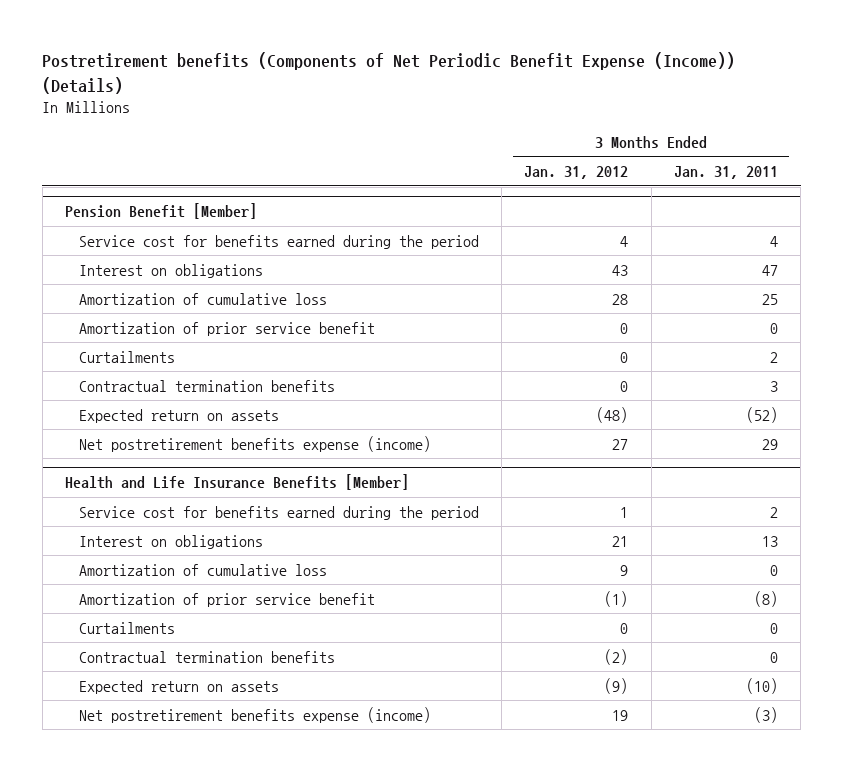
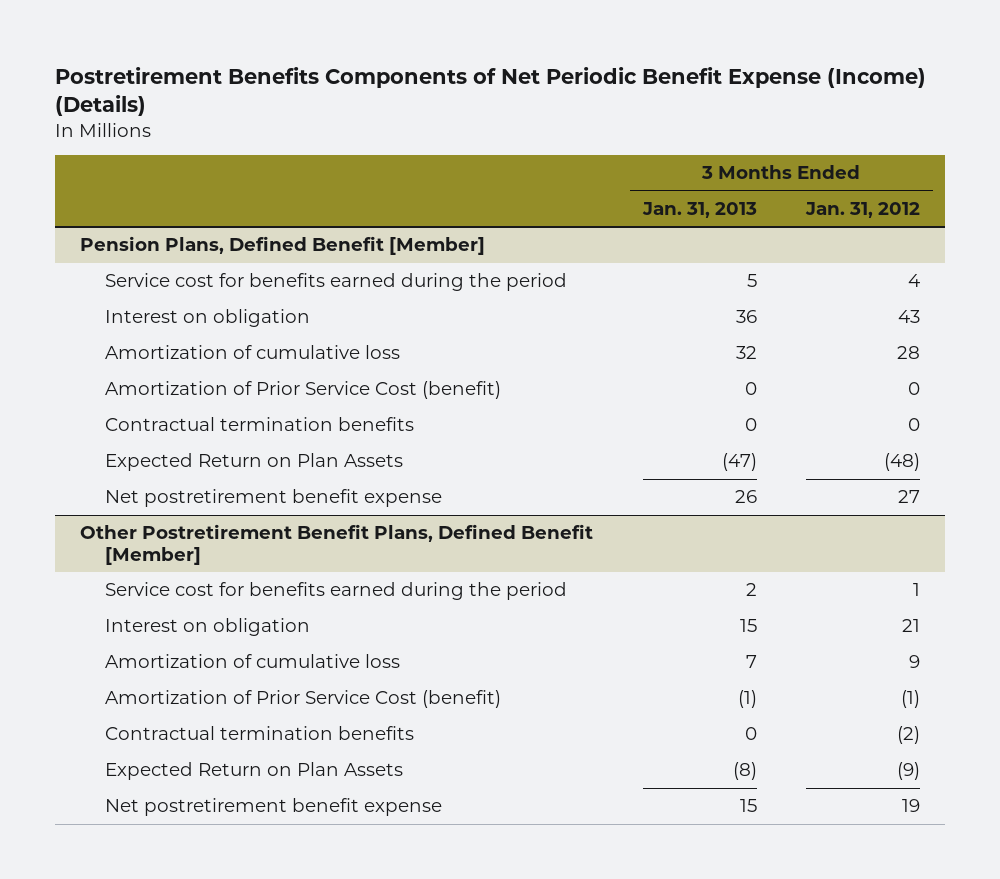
- Postretirement benefits (Components of Net Periodic Benefit Expense (Income)) (Details)
+ Postretirement Benefits Components of Net Periodic Benefit Expense (Income) (Details)
- | 3 Months Ended Jan. 31, 2012 | 3 Months Ended Jan. 31, 2011
+ | 3 Months Ended Jan. 31, 2013 | 3 Months Ended Jan. 31, 2012
- Pension Benefit [Member]
+ Pension Plans, Defined Benefit [Member]
- Interest on obligations | 43 | 47
+ Interest on obligation | 36 | 43
- Amortization of prior service benefit | 0 | 0
- Curtailments | 0 | 2
+ Amortization of Prior Service Cost (benefit) | 0 | 0
- Expected return on assets | (48) | (52)
- Net postretirement benefits expense (income) | 27 | 29
- Health and Life Insurance Benefits [Member]
+ Expected Return on Plan Assets | (47) | (48)
+ Net postretirement benefit expense | 26 | 27
+ Other Postretirement Benefit Plans, Defined Benefit [Member]
- Interest on obligations | 21 | 13
+ Interest on obligation | 15 | 21
- Amortization of prior service benefit | (1) | (8)
- Curtailments | 0 | 0
+ Amortization of Prior Service Cost (benefit) | (1) | (1)
- Expected return on assets | (9) | (10)
- Net postretirement benefits expense (income) | 19 | (3)
+ Expected Return on Plan Assets | (8) | (9)
+ Net postretirement benefit expense | 15 | 19

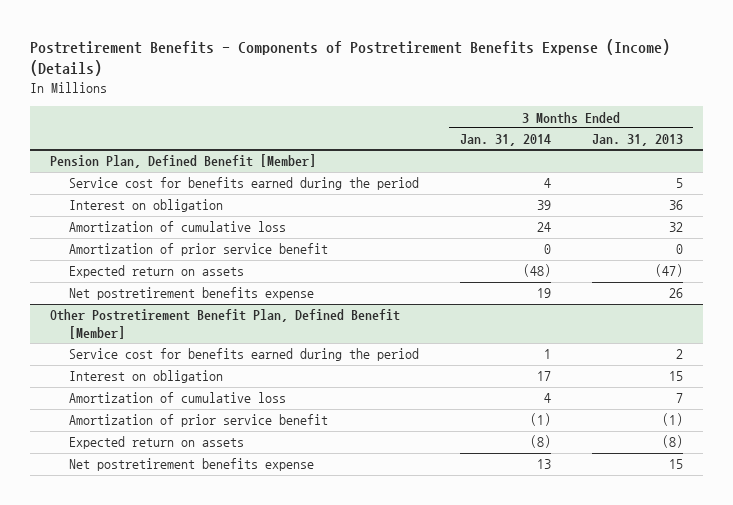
- Postretirement Benefits Components of Net Periodic Benefit Expense (Income) (Details)
+ Postretirement Benefits - Components of Postretirement Benefits Expense (Income) (Details)
- | 3 Months Ended Jan. 31, 2013 | 3 Months Ended Jan. 31, 2012
+ | 3 Months Ended Jan. 31, 2014 | 3 Months Ended Jan. 31, 2013
- Pension Plans, Defined Benefit [Member]
+ Pension Plan, Defined Benefit [Member]
- Amortization of Prior Service Cost (benefit) | 0 | 0
- Contractual termination benefits | 0 | 0
- Expected Return on Plan Assets | (47) | (48)
- Net postretirement benefit expense | 26 | 27
- Other Postretirement Benefit Plans, Defined Benefit [Member]
+ Amortization of prior service benefit | 0 | 0
+ Expected return on assets | (48) | (47)
+ Net postretirement benefits expense | 19 | 26
+ Other Postretirement Benefit Plan, Defined Benefit [Member]
- Amortization of Prior Service Cost (benefit) | (1) | (1)
- Contractual termination benefits | 0 | (2)
- Expected Return on Plan Assets | (8) | (9)
- Net postretirement benefit expense | 15 | 19
+ Amortization of prior service benefit | (1) | (1)
+ Expected return on assets | (8) | (8)
+ Net postretirement benefits expense | 13 | 15

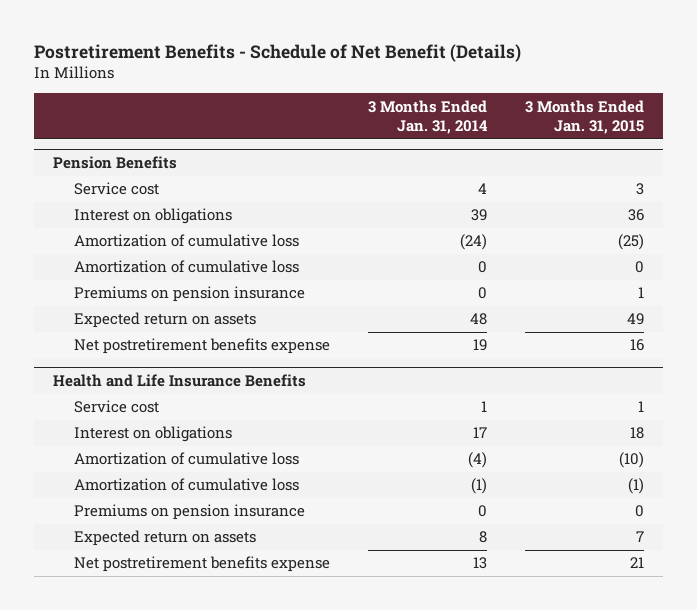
- Postretirement Benefits - Components of Postretirement Benefits Expense (Income) (Details)
+ Postretirement Benefits - Schedule of Net Benefit (Details)
- | 3 Months Ended Jan. 31, 2014 | 3 Months Ended Jan. 31, 2013
+ | 3 Months Ended Jan. 31, 2014 | 3 Months Ended Jan. 31, 2015
- Pension Plan, Defined Benefit [Member]
- Service cost for benefits earned during the period | 4 | 5
- Interest on obligation | 39 | 36
- Amortization of cumulative loss | 24 | 32
- Amortization of prior service benefit | 0 | 0
- Expected return on assets | (48) | (47)
+ Pension Benefits
+ Service cost | 4 | 3
+ Interest on obligations | 39 | 36
+ Amortization of cumulative loss | (24) | (25)
+ Amortization of cumulative loss | 0 | 0
+ Premiums on pension insurance | 0 | 1
+ Expected return on assets | 48 | 49
- Other Postretirement Benefit Plan, Defined Benefit [Member]
- Service cost for benefits earned during the period | 1 | 2
- Interest on obligation | 17 | 15
- Amortization of cumulative loss | 4 | 7
- Amortization of prior service benefit | (1) | (1)
- Expected return on assets | (8) | (8)
+ Health and Life Insurance Benefits
+ Service cost | 1 | 1
+ Interest on obligations | 17 | 18
+ Amortization of cumulative loss | (4) | (10)
+ Amortization of cumulative loss | (1) | (1)
+ Premiums on pension insurance | 0 | 0
+ Expected return on assets | 8 | 7

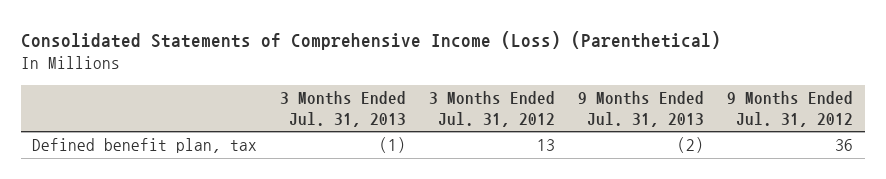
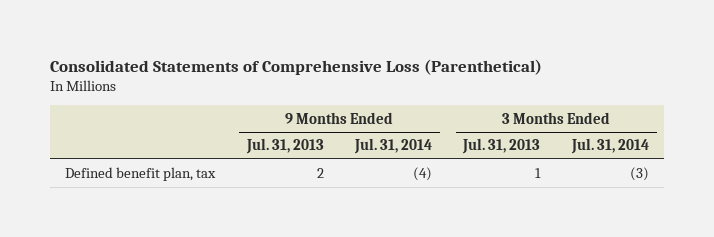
- Consolidated Statements of Comprehensive Income (Loss) (Parenthetical)
+ Consolidated Statements of Comprehensive Loss (Parenthetical)
- | 3 Months Ended Jul. 31, 2013 | 3 Months Ended Jul. 31, 2012 | 9 Months Ended Jul. 31, 2013 | 9 Months Ended Jul. 31, 2012
+ | 9 Months Ended Jul. 31, 2013 | 9 Months Ended Jul. 31, 2014 | 3 Months Ended Jul. 31, 2013 | 3 Months Ended Jul. 31, 2014
- Defined benefit plan, tax | (1) | 13 | (2) | 36
+ Defined benefit plan, tax | 2 | (4) | 1 | (3)

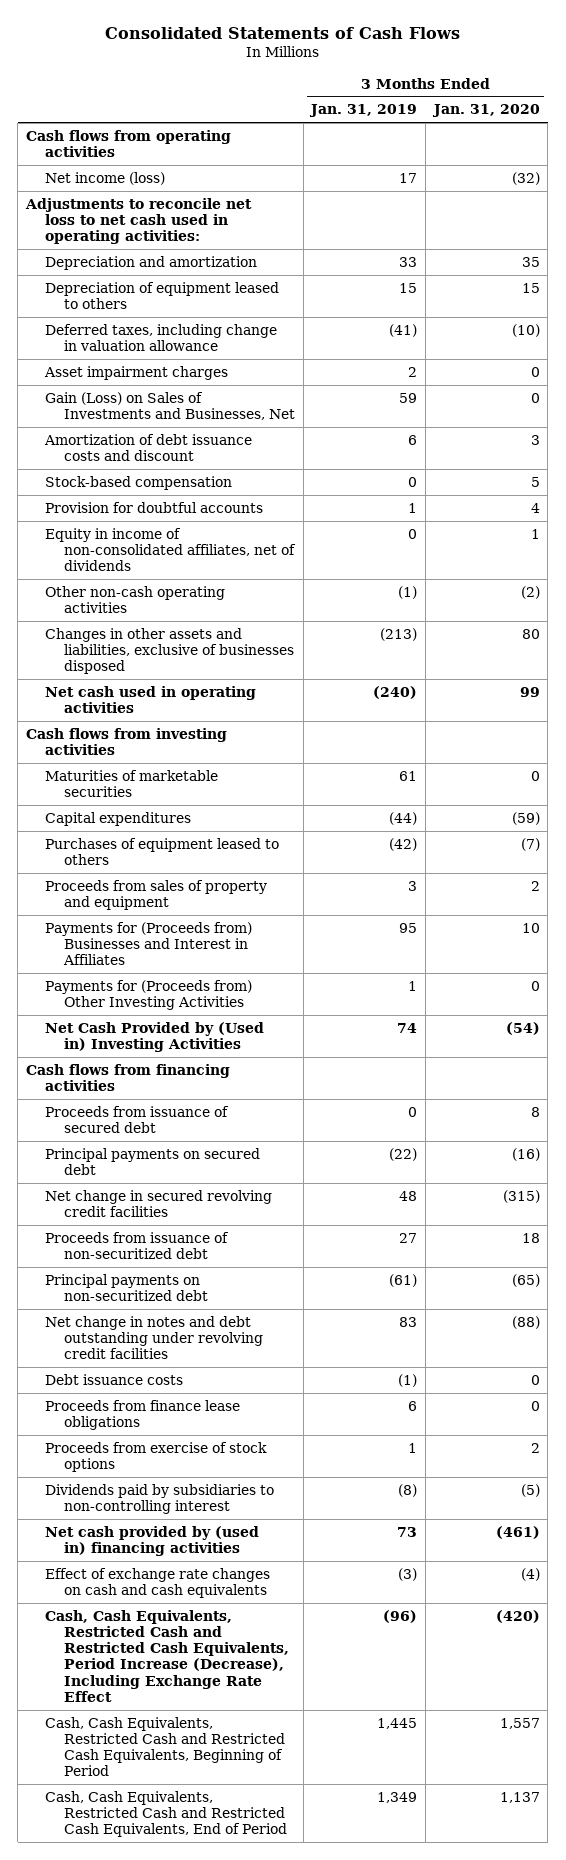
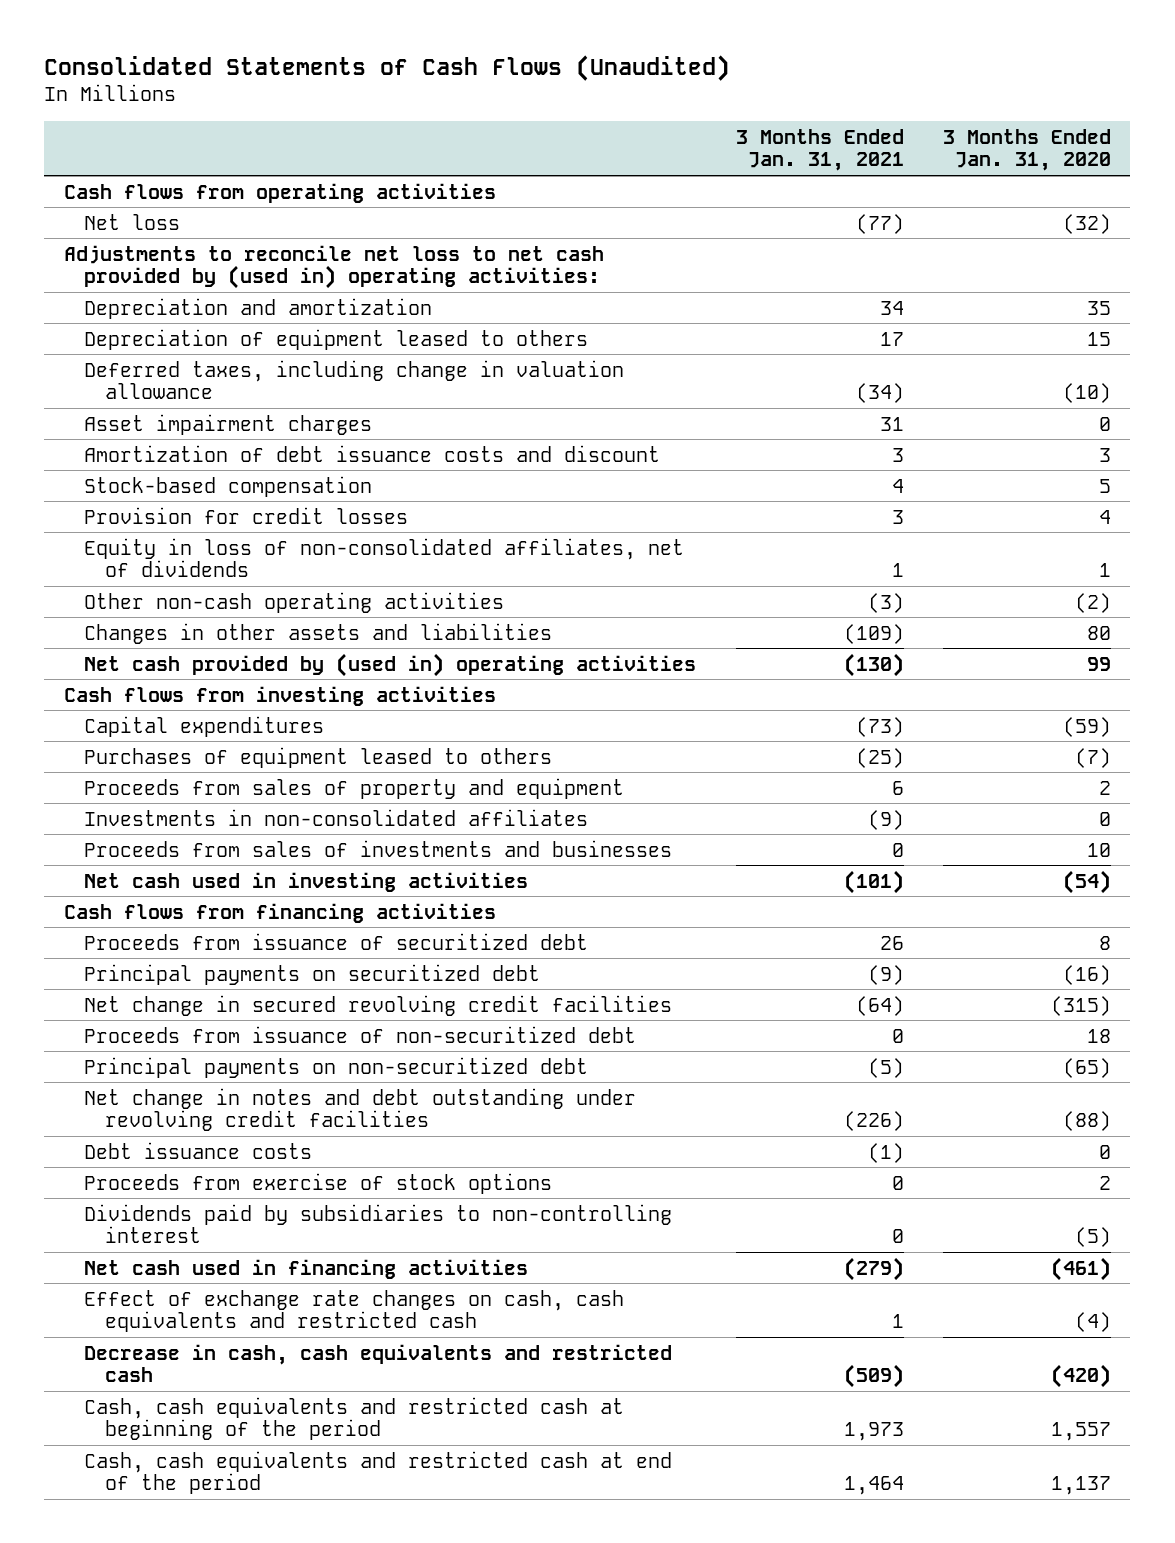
- Consolidated Statements of Cash Flows
+ Consolidated Statements of Cash Flows (Unaudited)
- | 3 Months Ended Jan. 31, 2019 | 3 Months Ended Jan. 31, 2020
+ | 3 Months Ended Jan. 31, 2021 | 3 Months Ended Jan. 31, 2020
- Net income (loss) | 17 | (32)
- Adjustments to reconcile net loss to net cash used in operating activities:
+ Net loss | (77) | (32)
+ Adjustments to reconcile net loss to net cash provided by (used in) operating activities:
- Gain (Loss) on Sales of Investments and Businesses, Net | 59 | 0
- Provision for doubtful accounts | 1 | 4
- Equity in income of non-consolidated affiliates, net of dividends | 0 | 1
+ Provision for credit losses | 3 | 4
+ Equity in loss of non-consolidated affiliates, net of dividends | 1 | 1
- Changes in other assets and liabilities, exclusive of businesses disposed | (213) | 80
- Net cash used in operating activities | (240) | 99
+ Changes in other assets and liabilities | (109) | 80
+ Net cash provided by (used in) operating activities | (130) | 99
- Maturities of marketable securities | 61 | 0
- Payments for (Proceeds from) Businesses and Interest in Affiliates | 95 | 10
- Payments for (Proceeds from) Other Investing Activities | 1 | 0
- Net Cash Provided by (Used in) Investing Activities | 74 | (54)
+ Investments in non-consolidated affiliates | (9) | 0
+ Proceeds from sales of investments and businesses | 0 | 10
+ Net cash used in investing activities | (101) | (54)
- Proceeds from issuance of secured debt | 0 | 8
- Principal payments on secured debt | (22) | (16)
+ Proceeds from issuance of securitized debt | 26 | 8
+ Principal payments on securitized debt | (9) | (16)
- Proceeds from finance lease obligations | 6 | 0
- Net cash provided by (used in) financing activities | 73 | (461)
- Effect of exchange rate changes on cash and cash equivalents | (3) | (4)
- Cash, Cash Equivalents, Restricted Cash and Restricted Cash Equivalents, Period Increase (Decrease), Including Exchange Rate Effect | (96) | (420)
- Cash, Cash Equivalents, Restricted Cash and Restricted Cash Equivalents, Beginning of Period | 1,445 | 1,557
- Cash, Cash Equivalents, Restricted Cash and Restricted Cash Equivalents, End of Period | 1,349 | 1,137
+ Net cash used in financing activities | (279) | (461)
+ Effect of exchange rate changes on cash, cash equivalents and restricted cash | 1 | (4)
+ Decrease in cash, cash equivalents and restricted cash | (509) | (420)
+ Cash, cash equivalents and restricted cash at beginning of the period | 1,973 | 1,557
+ Cash, cash equivalents and restricted cash at end of the period | 1,464 | 1,137

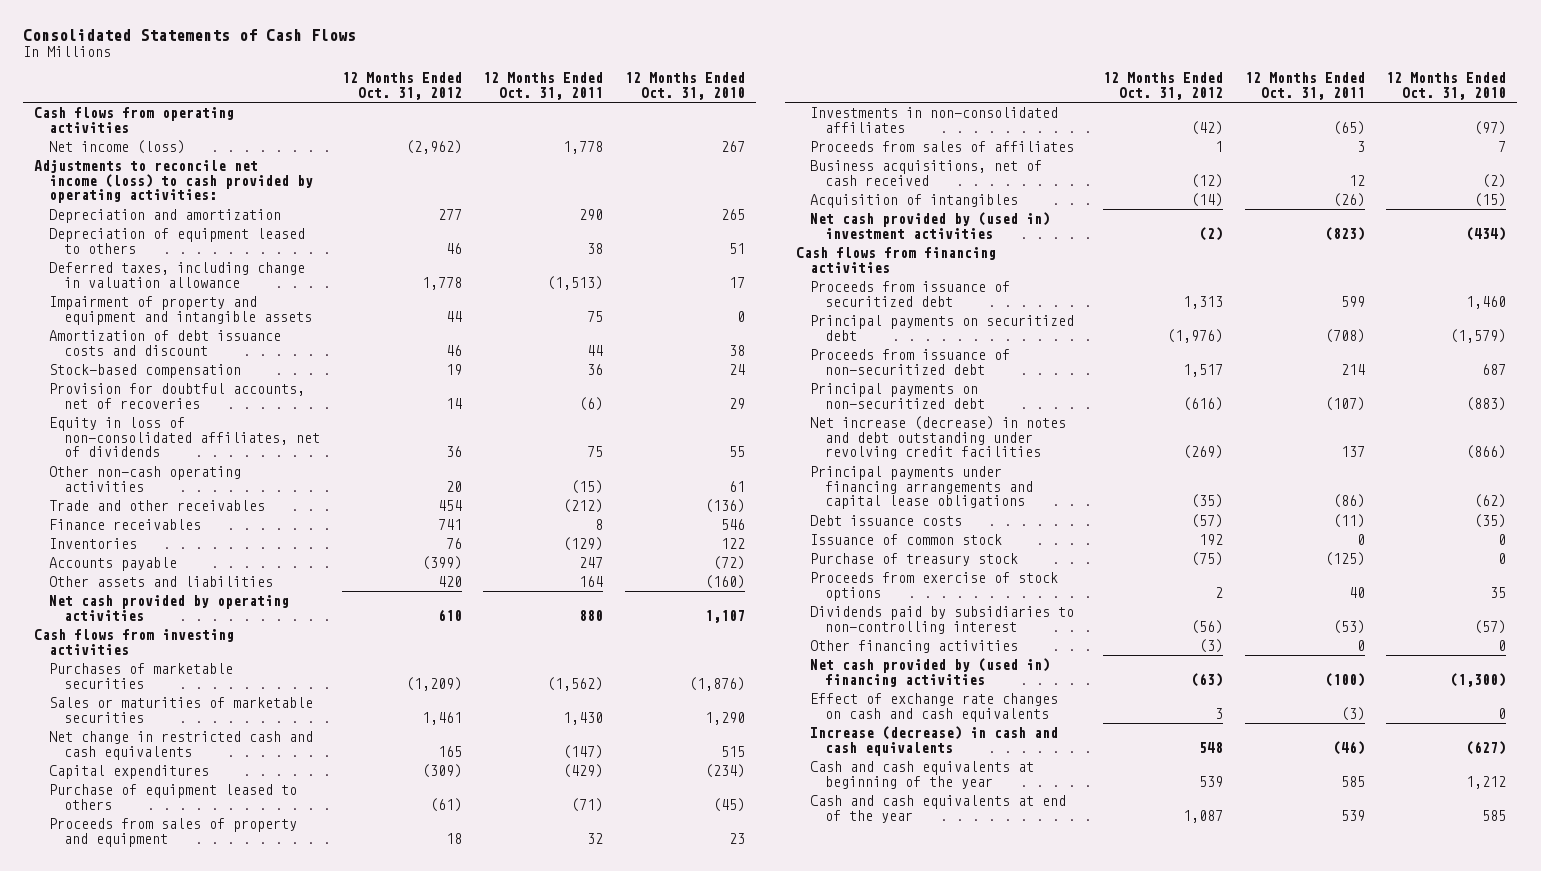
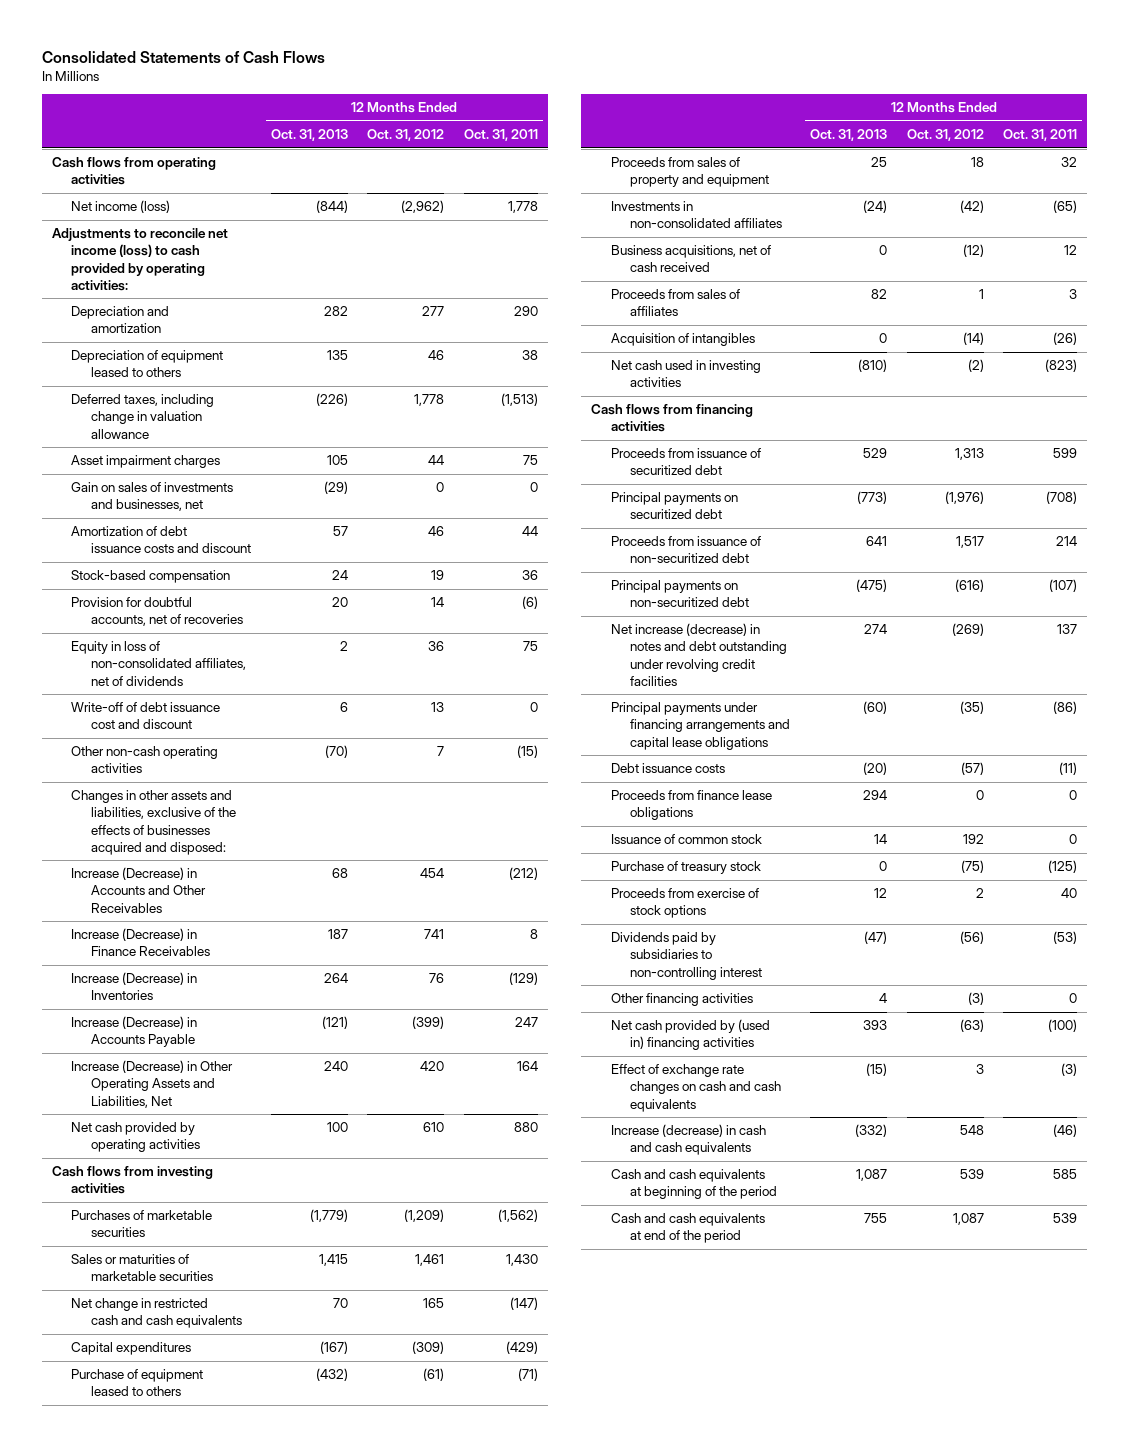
- | 12 Months Ended Oct. 31, 2012 | 12 Months Ended Oct. 31, 2011 | 12 Months Ended Oct. 31, 2010
+ | 12 Months Ended Oct. 31, 2013 | 12 Months Ended Oct. 31, 2012 | 12 Months Ended Oct. 31, 2011
- Impairment of property and equipment and intangible assets | 44 | 75 | 0
+ Asset impairment charges | 105 | 44 | 75
+ Gain on sales of investments and businesses, net | (29) | 0 | 0
- Other non-cash operating activities | 20 | (15) | 61
- Trade and other receivables | 454 | (212) | (136)
- Finance receivables | 741 | 8 | 546
- Inventories | 76 | (129) | 122
- Accounts payable | (399) | 247 | (72)
- Other assets and liabilities | 420 | 164 | (160)
+ Write-off of debt issuance cost and discount | 6 | 13 | 0
+ Other non-cash operating activities | (70) | 7 | (15)
+ Changes in other assets and liabilities, exclusive of the effects of businesses acquired and disposed:
+ Increase (Decrease) in Accounts and Other Receivables | 68 | 454 | (212)
+ Increase (Decrease) in Finance Receivables | 187 | 741 | 8
+ Increase (Decrease) in Inventories | 264 | 76 | (129)
+ Increase (Decrease) in Accounts Payable | (121) | (399) | 247
+ Increase (Decrease) in Other Operating Assets and Liabilities, Net | 240 | 420 | 164
moved down: Proceeds from sales of affiliates | 82 | 1 | 3
- Net cash provided by (used in) investment activities | (2) | (823) | (434)
+ Net cash used in investing activities | (810) | (2) | (823)
+ Proceeds from finance lease obligations | 294 | 0 | 0
- Cash and cash equivalents at beginning of the year | 539 | 585 | 1,212
- Cash and cash equivalents at end of the year | 1,087 | 539 | 585
+ Cash and cash equivalents at beginning of the period | 1,087 | 539 | 585
+ Cash and cash equivalents at end of the period | 755 | 1,087 | 539

